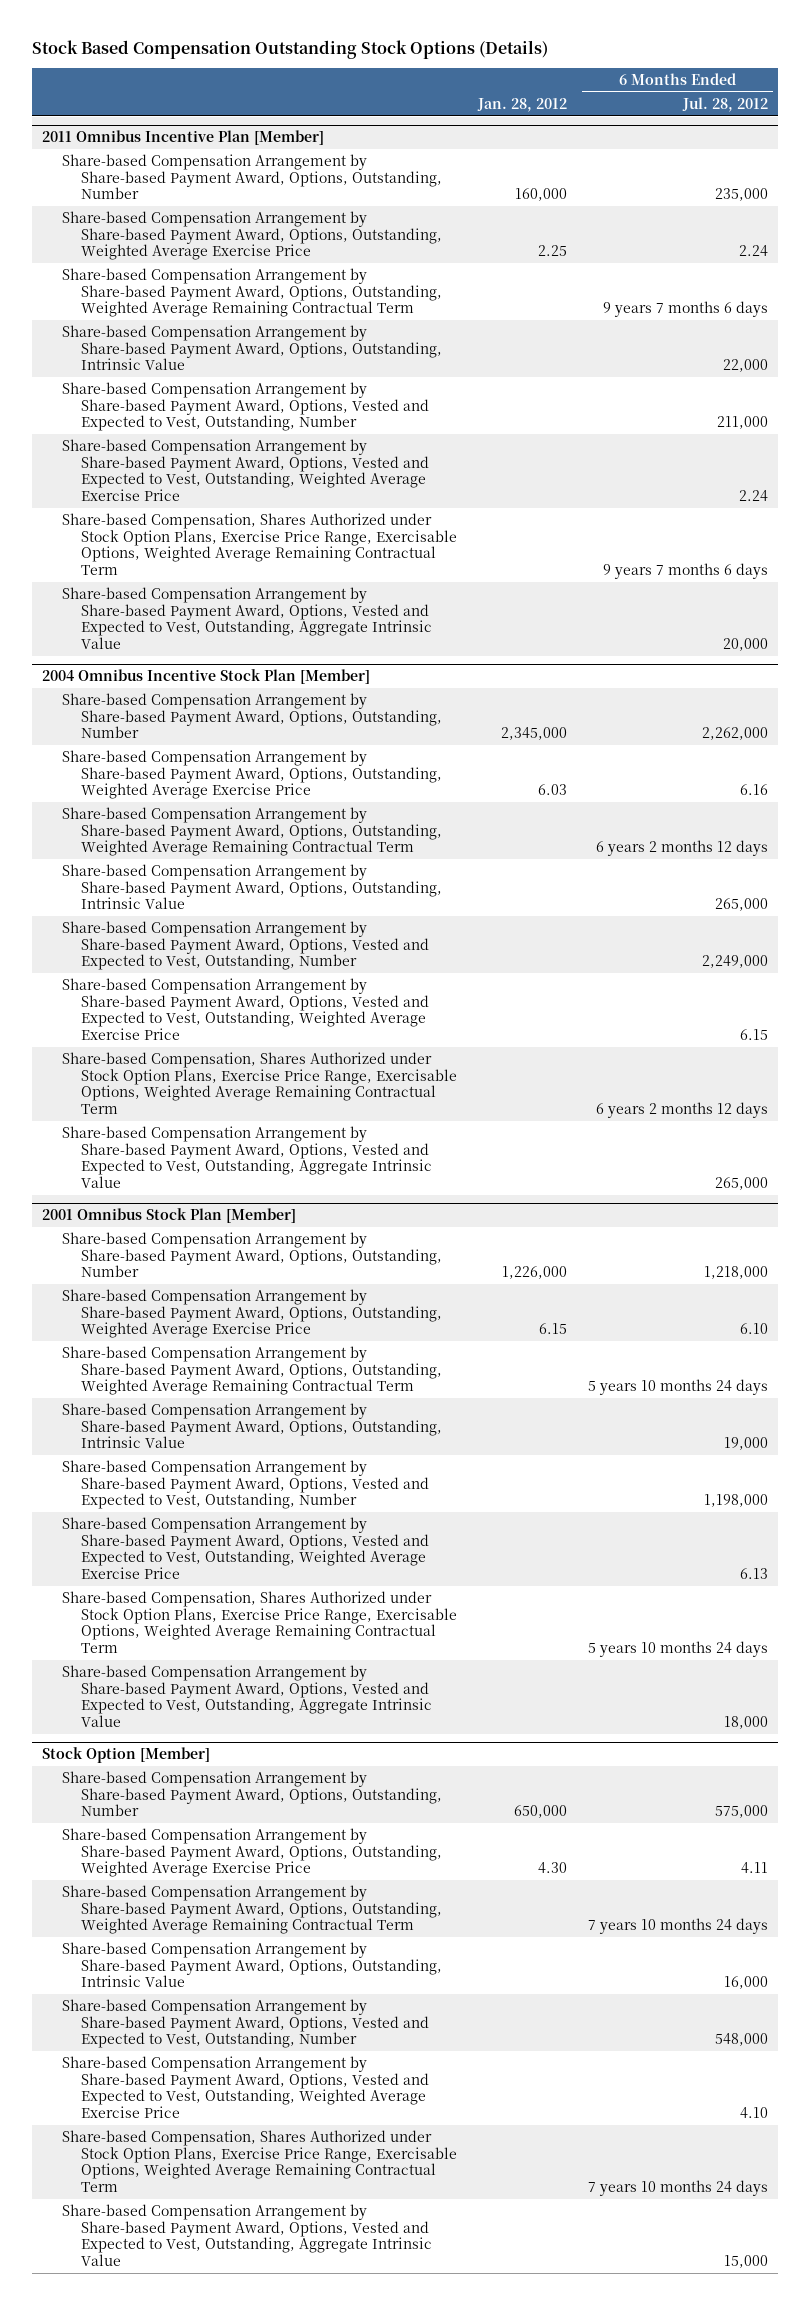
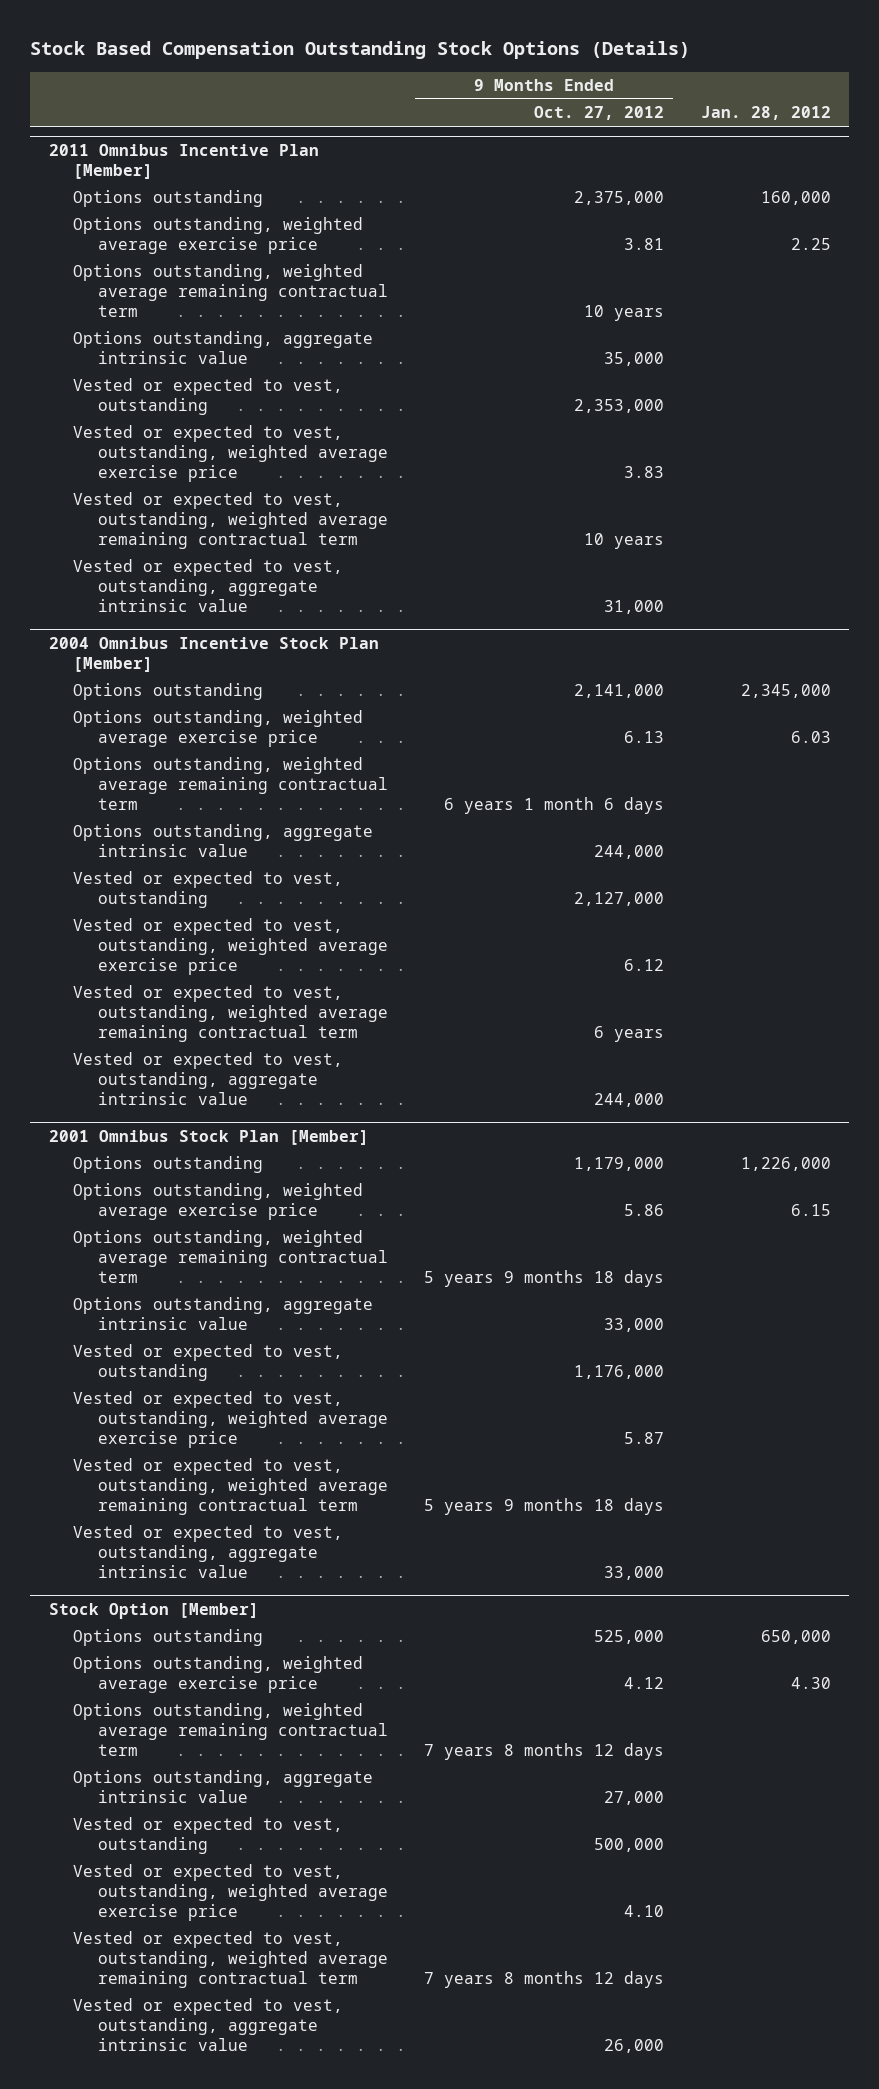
- | Jan. 28, 2012 | 6 Months Ended Jul. 28, 2012
+ | 9 Months Ended Oct. 27, 2012 | Jan. 28, 2012
@ 2011 Omnibus Incentive Plan [Member]
- Share-based Compensation Arrangement by Share-based Payment Award, Options, Outstanding, Number | 160,000 | 235,000
- Share-based Compensation Arrangement by Share-based Payment Award, Options, Outstanding, Weighted Average Exercise Price | 2.25 | 2.24
- Share-based Compensation Arrangement by Share-based Payment Award, Options, Outstanding, Weighted Average Remaining Contractual Term | | 9 years 7 months 6 days
- Share-based Compensation Arrangement by Share-based Payment Award, Options, Outstanding, Intrinsic Value | | 22,000
- Share-based Compensation Arrangement by Share-based Payment Award, Options, Vested and Expected to Vest, Outstanding, Number | | 211,000
- Share-based Compensation Arrangement by Share-based Payment Award, Options, Vested and Expected to Vest, Outstanding, Weighted Average Exercise Price | | 2.24
- Share-based Compensation, Shares Authorized under Stock Option Plans, Exercise Price Range, Exercisable Options, Weighted Average Remaining Contractual Term | | 9 years 7 months 6 days
- Share-based Compensation Arrangement by Share-based Payment Award, Options, Vested and Expected to Vest, Outstanding, Aggregate Intrinsic Value | | 20,000
+ Options outstanding | 2,375,000 | 160,000
+ Options outstanding, weighted average exercise price | 3.81 | 2.25
+ Options outstanding, weighted average remaining contractual term | 10 years |
+ Options outstanding, aggregate intrinsic value | 35,000 |
+ Vested or expected to vest, outstanding | 2,353,000 |
+ Vested or expected to vest, outstanding, weighted average exercise price | 3.83 |
+ Vested or expected to vest, outstanding, weighted average remaining contractual term | 10 years |
+ Vested or expected to vest, outstanding, aggregate intrinsic value | 31,000 |
@ 2004 Omnibus Incentive Stock Plan [Member]
- Share-based Compensation Arrangement by Share-based Payment Award, Options, Outstanding, Number | 2,345,000 | 2,262,000
- Share-based Compensation Arrangement by Share-based Payment Award, Options, Outstanding, Weighted Average Exercise Price | 6.03 | 6.16
- Share-based Compensation Arrangement by Share-based Payment Award, Options, Outstanding, Weighted Average Remaining Contractual Term | | 6 years 2 months 12 days
- Share-based Compensation Arrangement by Share-based Payment Award, Options, Outstanding, Intrinsic Value | | 265,000
- Share-based Compensation Arrangement by Share-based Payment Award, Options, Vested and Expected to Vest, Outstanding, Number | | 2,249,000
- Share-based Compensation Arrangement by Share-based Payment Award, Options, Vested and Expected to Vest, Outstanding, Weighted Average Exercise Price | | 6.15
- Share-based Compensation, Shares Authorized under Stock Option Plans, Exercise Price Range, Exercisable Options, Weighted Average Remaining Contractual Term | | 6 years 2 months 12 days
- Share-based Compensation Arrangement by Share-based Payment Award, Options, Vested and Expected to Vest, Outstanding, Aggregate Intrinsic Value | | 265,000
+ Options outstanding | 2,141,000 | 2,345,000
+ Options outstanding, weighted average exercise price | 6.13 | 6.03
+ Options outstanding, weighted average remaining contractual term | 6 years 1 month 6 days |
+ Options outstanding, aggregate intrinsic value | 244,000 |
+ Vested or expected to vest, outstanding | 2,127,000 |
+ Vested or expected to vest, outstanding, weighted average exercise price | 6.12 |
+ Vested or expected to vest, outstanding, weighted average remaining contractual term | 6 years |
+ Vested or expected to vest, outstanding, aggregate intrinsic value | 244,000 |
@ 2001 Omnibus Stock Plan [Member]
- Share-based Compensation Arrangement by Share-based Payment Award, Options, Outstanding, Number | 1,226,000 | 1,218,000
- Share-based Compensation Arrangement by Share-based Payment Award, Options, Outstanding, Weighted Average Exercise Price | 6.15 | 6.10
- Share-based Compensation Arrangement by Share-based Payment Award, Options, Outstanding, Weighted Average Remaining Contractual Term | | 5 years 10 months 24 days
- Share-based Compensation Arrangement by Share-based Payment Award, Options, Outstanding, Intrinsic Value | | 19,000
- Share-based Compensation Arrangement by Share-based Payment Award, Options, Vested and Expected to Vest, Outstanding, Number | | 1,198,000
- Share-based Compensation Arrangement by Share-based Payment Award, Options, Vested and Expected to Vest, Outstanding, Weighted Average Exercise Price | | 6.13
- Share-based Compensation, Shares Authorized under Stock Option Plans, Exercise Price Range, Exercisable Options, Weighted Average Remaining Contractual Term | | 5 years 10 months 24 days
- Share-based Compensation Arrangement by Share-based Payment Award, Options, Vested and Expected to Vest, Outstanding, Aggregate Intrinsic Value | | 18,000
+ Options outstanding | 1,179,000 | 1,226,000
+ Options outstanding, weighted average exercise price | 5.86 | 6.15
+ Options outstanding, weighted average remaining contractual term | 5 years 9 months 18 days |
+ Options outstanding, aggregate intrinsic value | 33,000 |
+ Vested or expected to vest, outstanding | 1,176,000 |
+ Vested or expected to vest, outstanding, weighted average exercise price | 5.87 |
+ Vested or expected to vest, outstanding, weighted average remaining contractual term | 5 years 9 months 18 days |
+ Vested or expected to vest, outstanding, aggregate intrinsic value | 33,000 |
@ Stock Option [Member]
- Share-based Compensation Arrangement by Share-based Payment Award, Options, Outstanding, Number | 650,000 | 575,000
- Share-based Compensation Arrangement by Share-based Payment Award, Options, Outstanding, Weighted Average Exercise Price | 4.30 | 4.11
- Share-based Compensation Arrangement by Share-based Payment Award, Options, Outstanding, Weighted Average Remaining Contractual Term | | 7 years 10 months 24 days
- Share-based Compensation Arrangement by Share-based Payment Award, Options, Outstanding, Intrinsic Value | | 16,000
- Share-based Compensation Arrangement by Share-based Payment Award, Options, Vested and Expected to Vest, Outstanding, Number | | 548,000
- Share-based Compensation Arrangement by Share-based Payment Award, Options, Vested and Expected to Vest, Outstanding, Weighted Average Exercise Price | | 4.10
- Share-based Compensation, Shares Authorized under Stock Option Plans, Exercise Price Range, Exercisable Options, Weighted Average Remaining Contractual Term | | 7 years 10 months 24 days
- Share-based Compensation Arrangement by Share-based Payment Award, Options, Vested and Expected to Vest, Outstanding, Aggregate Intrinsic Value | | 15,000
+ Options outstanding | 525,000 | 650,000
+ Options outstanding, weighted average exercise price | 4.12 | 4.30
+ Options outstanding, weighted average remaining contractual term | 7 years 8 months 12 days |
+ Options outstanding, aggregate intrinsic value | 27,000 |
+ Vested or expected to vest, outstanding | 500,000 |
+ Vested or expected to vest, outstanding, weighted average exercise price | 4.10 |
+ Vested or expected to vest, outstanding, weighted average remaining contractual term | 7 years 8 months 12 days |
+ Vested or expected to vest, outstanding, aggregate intrinsic value | 26,000 |

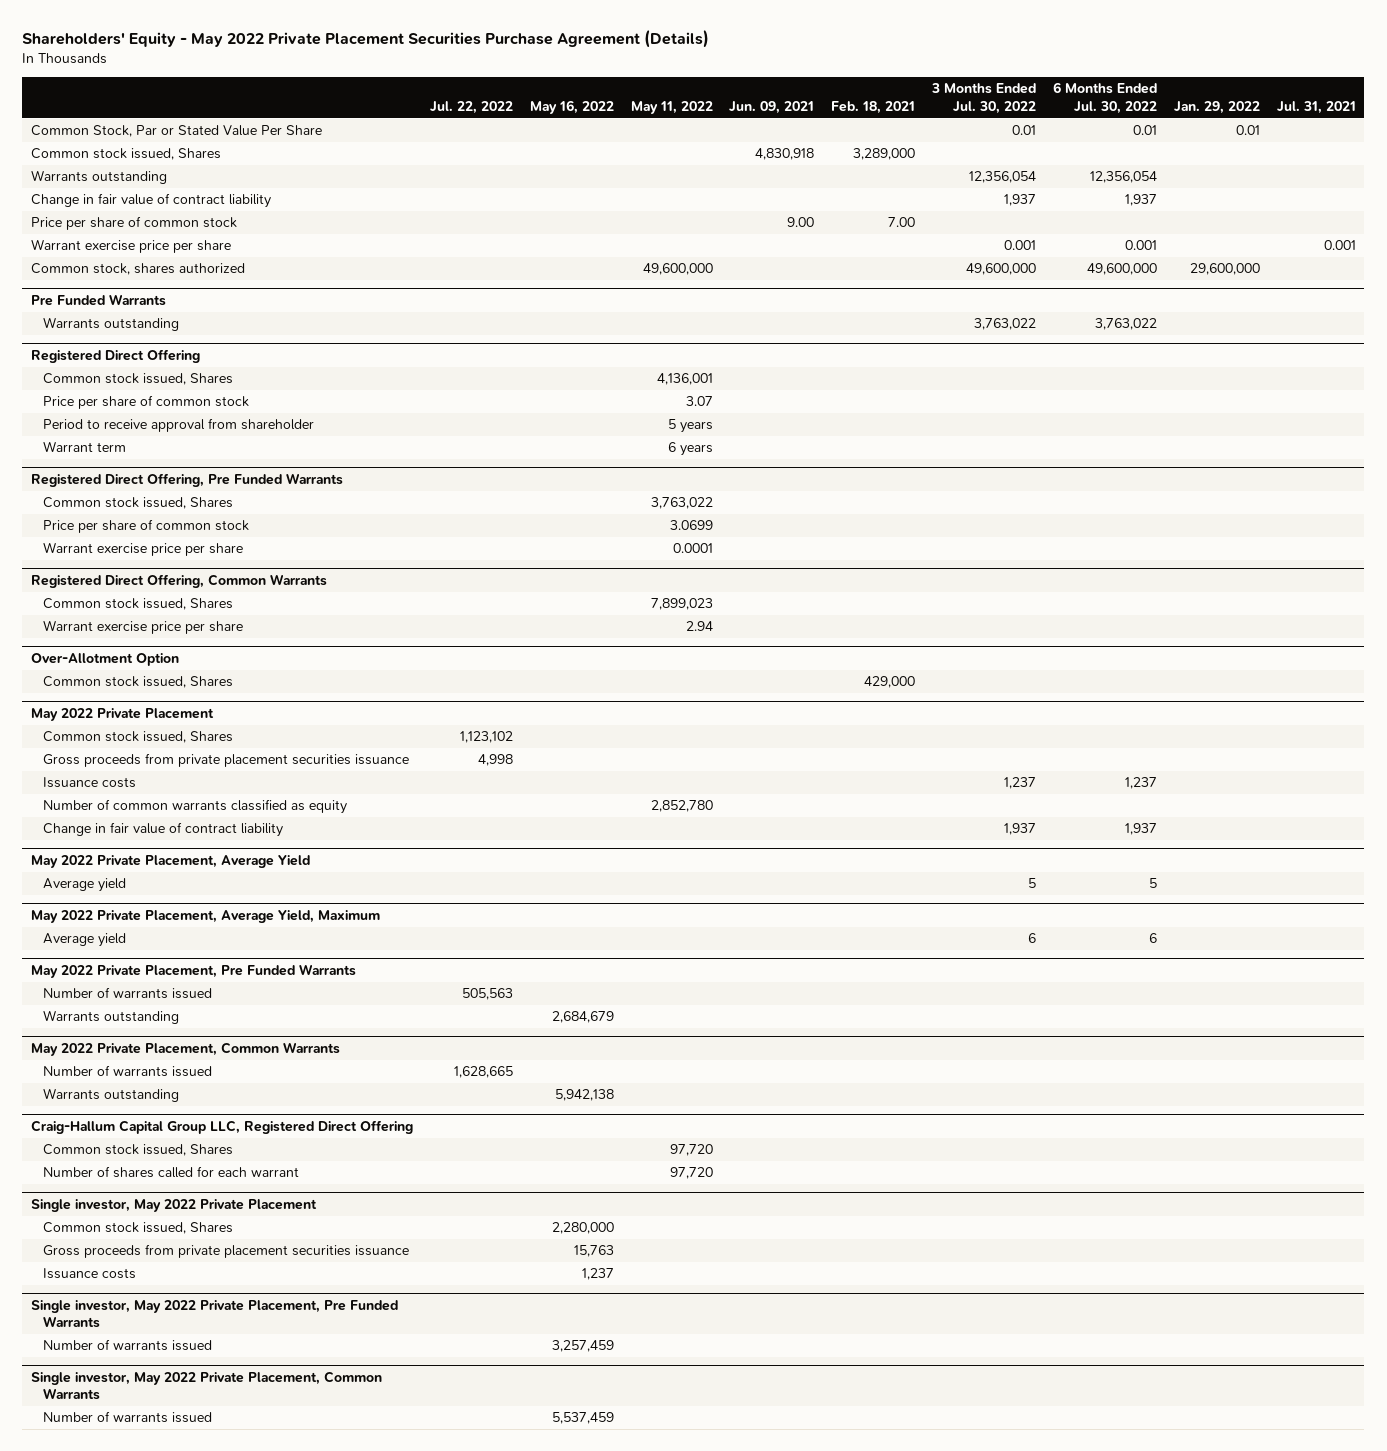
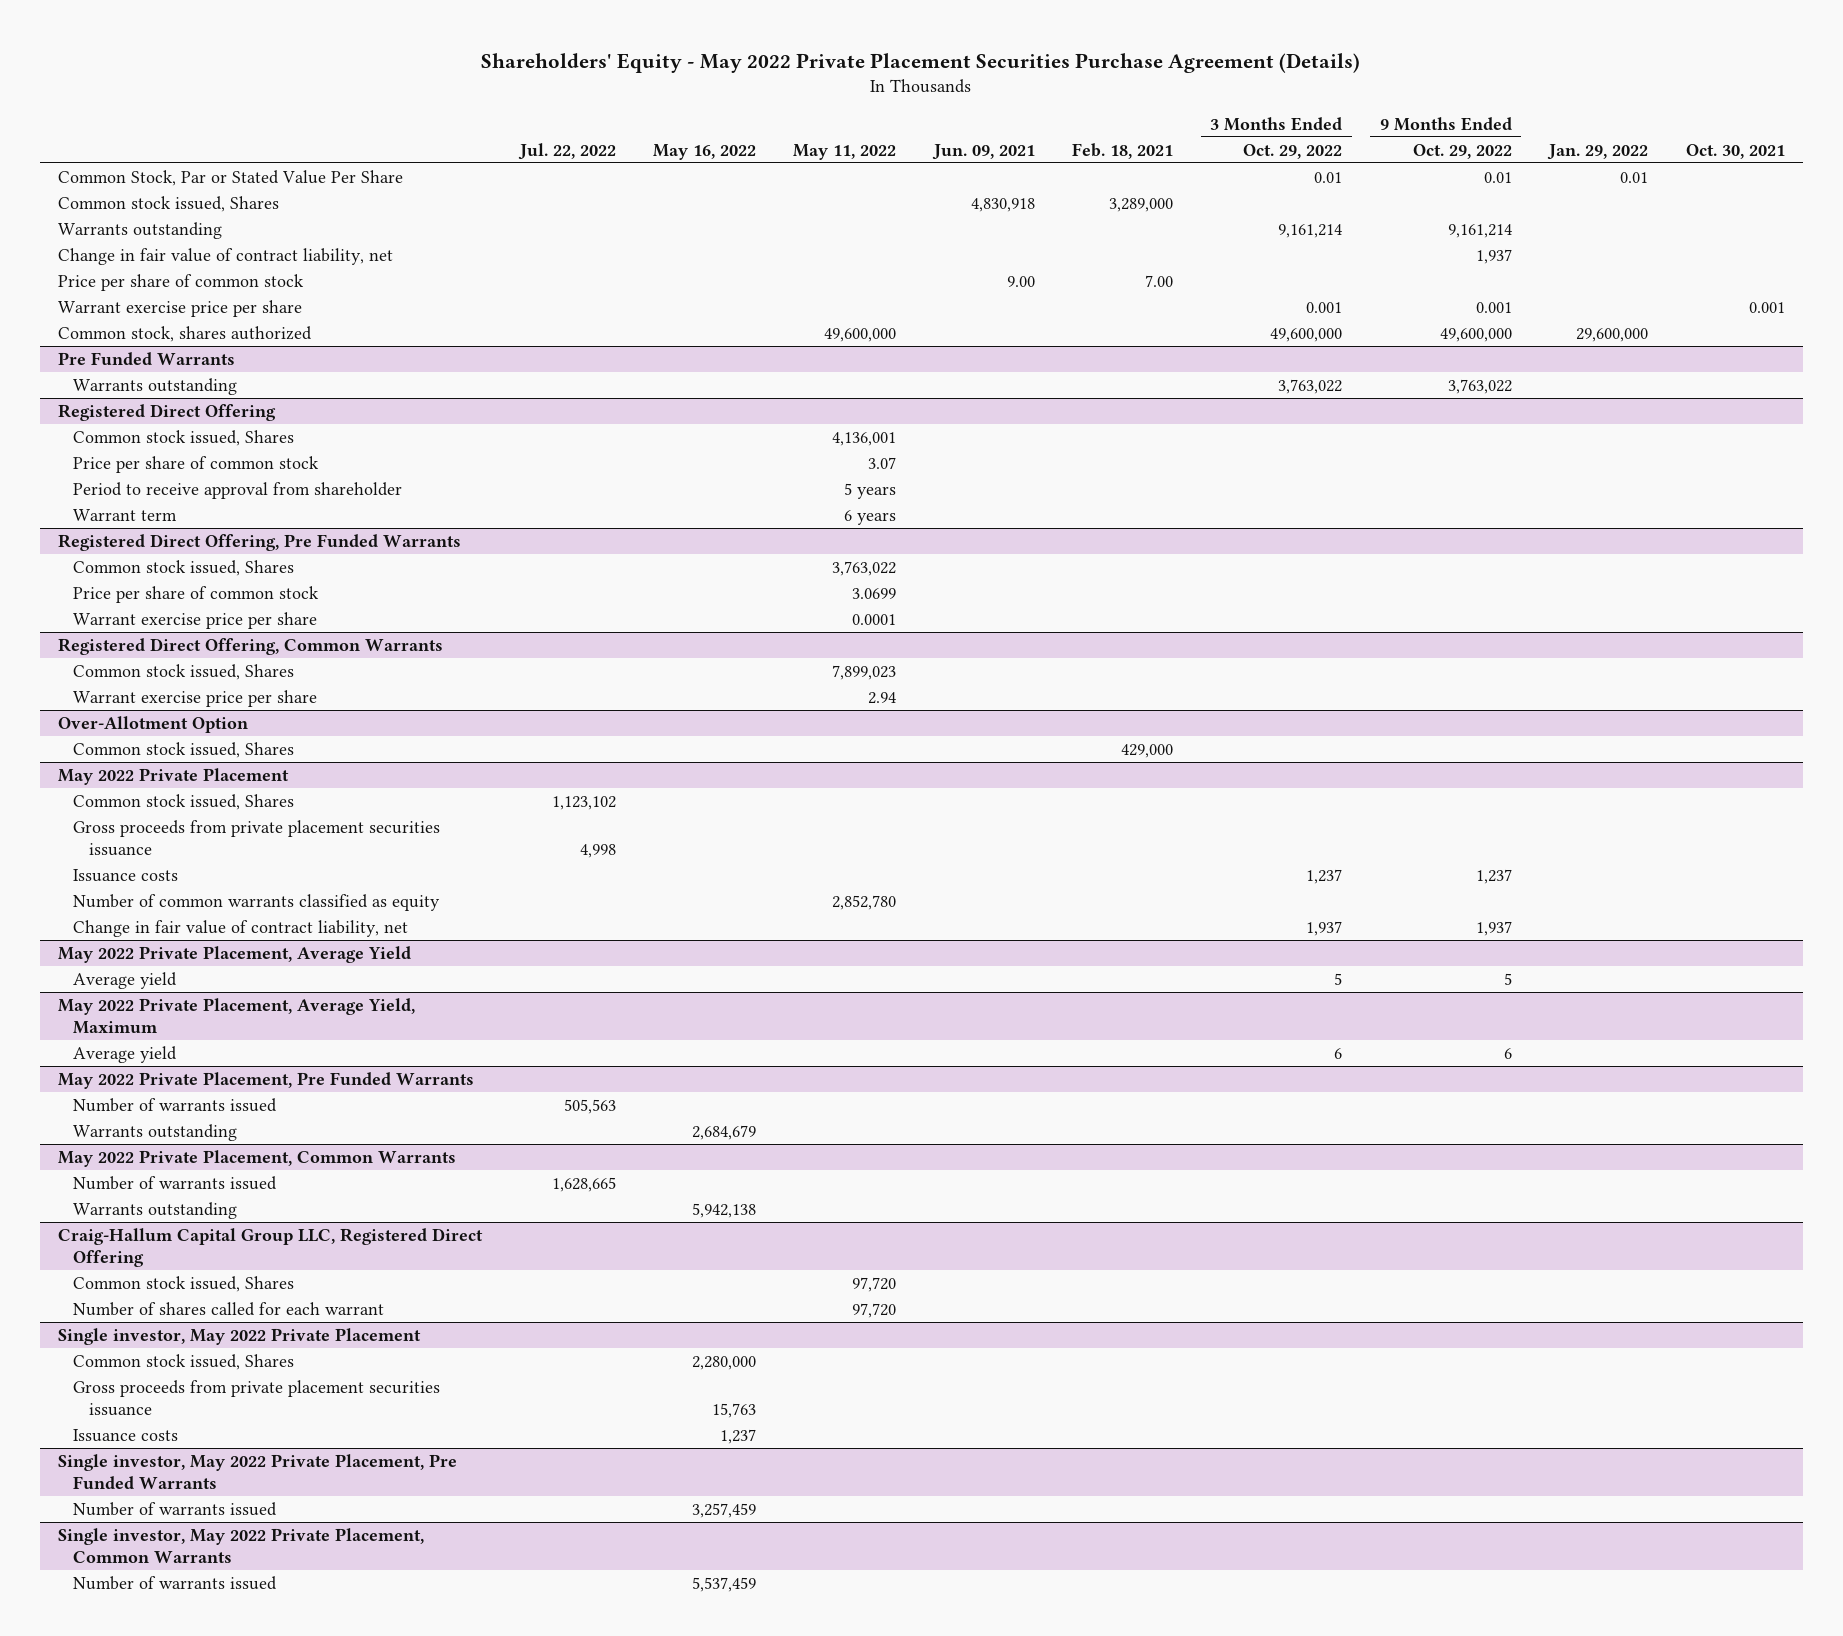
- | Jul. 22, 2022 | May 16, 2022 | May 11, 2022 | Jun. 09, 2021 | Feb. 18, 2021 | 3 Months Ended Jul. 30, 2022 | 6 Months Ended Jul. 30, 2022 | Jan. 29, 2022 | Jul. 31, 2021
+ | Jul. 22, 2022 | May 16, 2022 | May 11, 2022 | Jun. 09, 2021 | Feb. 18, 2021 | 3 Months Ended Oct. 29, 2022 | 9 Months Ended Oct. 29, 2022 | Jan. 29, 2022 | Oct. 30, 2021
- Change in fair value of contract liability | | | | | | 1,937 | 1,937 | |
+ Change in fair value of contract liability, net | | | | | | | 1,937 | |
@ May 2022 Private Placement
- Change in fair value of contract liability | | | | | | 1,937 | 1,937 | |
+ Change in fair value of contract liability, net | | | | | | 1,937 | 1,937 | |

